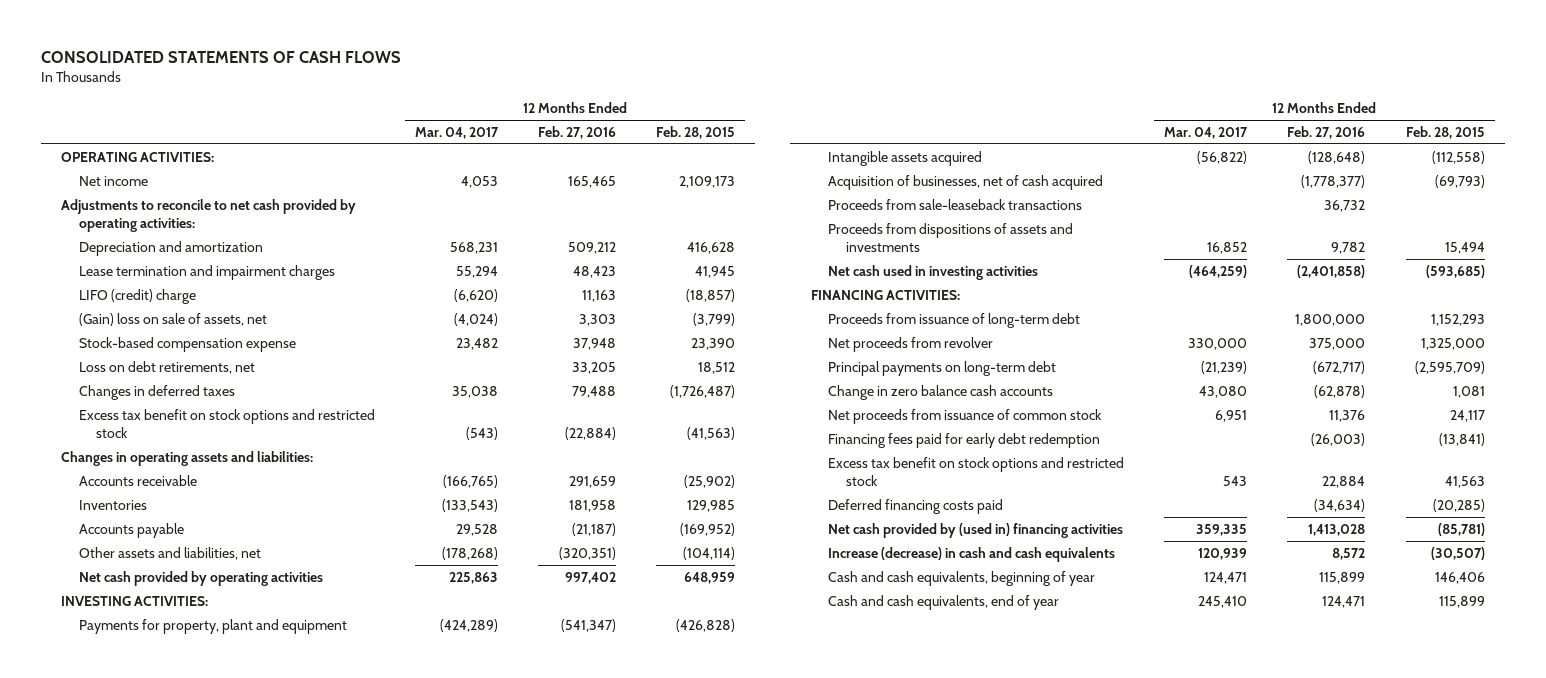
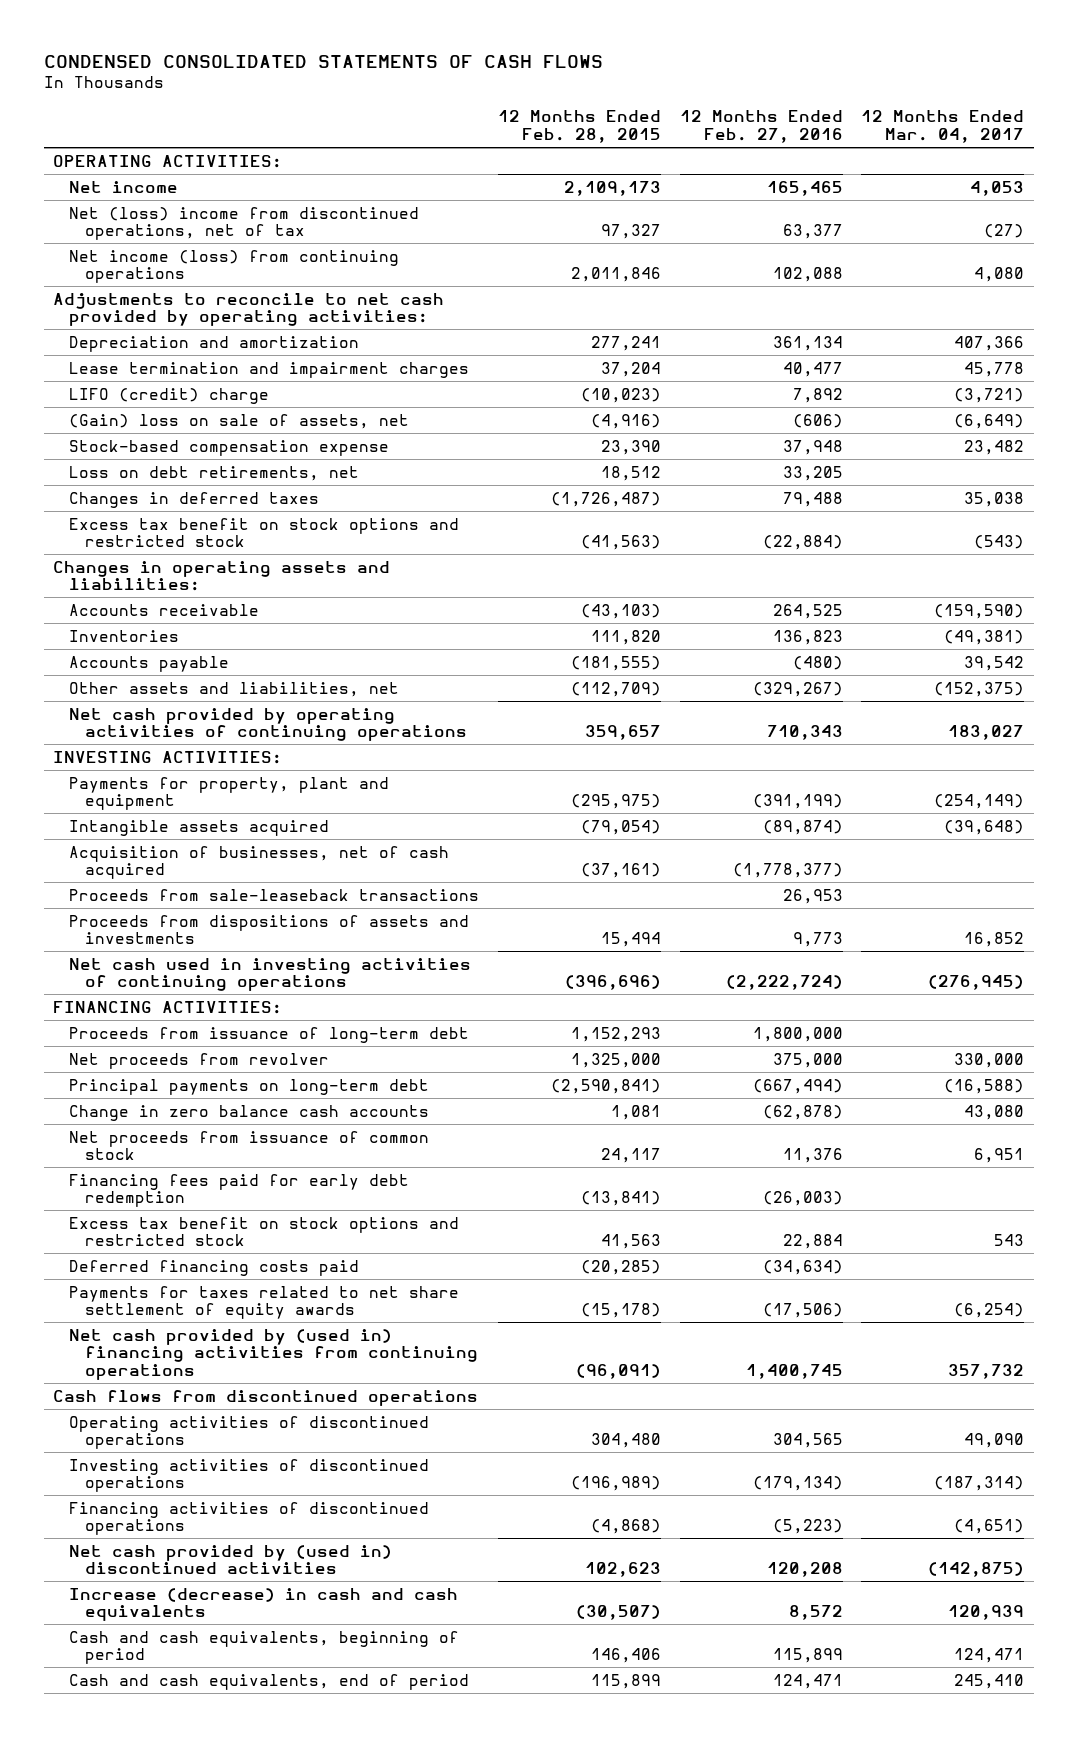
- CONSOLIDATED STATEMENTS OF CASH FLOWS
+ CONDENSED CONSOLIDATED STATEMENTS OF CASH FLOWS
- | 12 Months Ended Mar. 04, 2017 | 12 Months Ended Feb. 27, 2016 | 12 Months Ended Feb. 28, 2015
+ | 12 Months Ended Feb. 28, 2015 | 12 Months Ended Feb. 27, 2016 | 12 Months Ended Mar. 04, 2017
+ Net (loss) income from discontinued operations, net of tax | 97,327 | 63,377 | (27)
+ Net income (loss) from continuing operations | 2,011,846 | 102,088 | 4,080
- Depreciation and amortization | 568,231 | 509,212 | 416,628
- Lease termination and impairment charges | 55,294 | 48,423 | 41,945
- LIFO (credit) charge | (6,620) | 11,163 | (18,857)
- (Gain) loss on sale of assets, net | (4,024) | 3,303 | (3,799)
+ Depreciation and amortization | 277,241 | 361,134 | 407,366
+ Lease termination and impairment charges | 37,204 | 40,477 | 45,778
+ LIFO (credit) charge | (10,023) | 7,892 | (3,721)
+ (Gain) loss on sale of assets, net | (4,916) | (606) | (6,649)
- Accounts receivable | (166,765) | 291,659 | (25,902)
- Inventories | (133,543) | 181,958 | 129,985
- Accounts payable | 29,528 | (21,187) | (169,952)
- Other assets and liabilities, net | (178,268) | (320,351) | (104,114)
- Net cash provided by operating activities | 225,863 | 997,402 | 648,959
+ Accounts receivable | (43,103) | 264,525 | (159,590)
+ Inventories | 111,820 | 136,823 | (49,381)
+ Accounts payable | (181,555) | (480) | 39,542
+ Other assets and liabilities, net | (112,709) | (329,267) | (152,375)
+ Net cash provided by operating activities of continuing operations | 359,657 | 710,343 | 183,027
- Payments for property, plant and equipment | (424,289) | (541,347) | (426,828)
- Intangible assets acquired | (56,822) | (128,648) | (112,558)
- Acquisition of businesses, net of cash acquired | | (1,778,377) | (69,793)
- Proceeds from sale-leaseback transactions | | 36,732 |
- Proceeds from dispositions of assets and investments | 16,852 | 9,782 | 15,494
- Net cash used in investing activities | (464,259) | (2,401,858) | (593,685)
+ Payments for property, plant and equipment | (295,975) | (391,199) | (254,149)
+ Intangible assets acquired | (79,054) | (89,874) | (39,648)
+ Acquisition of businesses, net of cash acquired | (37,161) | (1,778,377) |
+ Proceeds from sale-leaseback transactions | | 26,953 |
+ Proceeds from dispositions of assets and investments | 15,494 | 9,773 | 16,852
+ Net cash used in investing activities of continuing operations | (396,696) | (2,222,724) | (276,945)
- Principal payments on long-term debt | (21,239) | (672,717) | (2,595,709)
+ Principal payments on long-term debt | (2,590,841) | (667,494) | (16,588)
- Net cash provided by (used in) financing activities | 359,335 | 1,413,028 | (85,781)
+ Payments for taxes related to net share settlement of equity awards | (15,178) | (17,506) | (6,254)
+ Net cash provided by (used in) financing activities from continuing operations | (96,091) | 1,400,745 | 357,732
+ Cash flows from discontinued operations
+ Operating activities of discontinued operations | 304,480 | 304,565 | 49,090
+ Investing activities of discontinued operations | (196,989) | (179,134) | (187,314)
+ Financing activities of discontinued operations | (4,868) | (5,223) | (4,651)
+ Net cash provided by (used in) discontinued activities | 102,623 | 120,208 | (142,875)
- Cash and cash equivalents, beginning of year | 124,471 | 115,899 | 146,406
- Cash and cash equivalents, end of year | 245,410 | 124,471 | 115,899
+ Cash and cash equivalents, beginning of period | 146,406 | 115,899 | 124,471
+ Cash and cash equivalents, end of period | 115,899 | 124,471 | 245,410

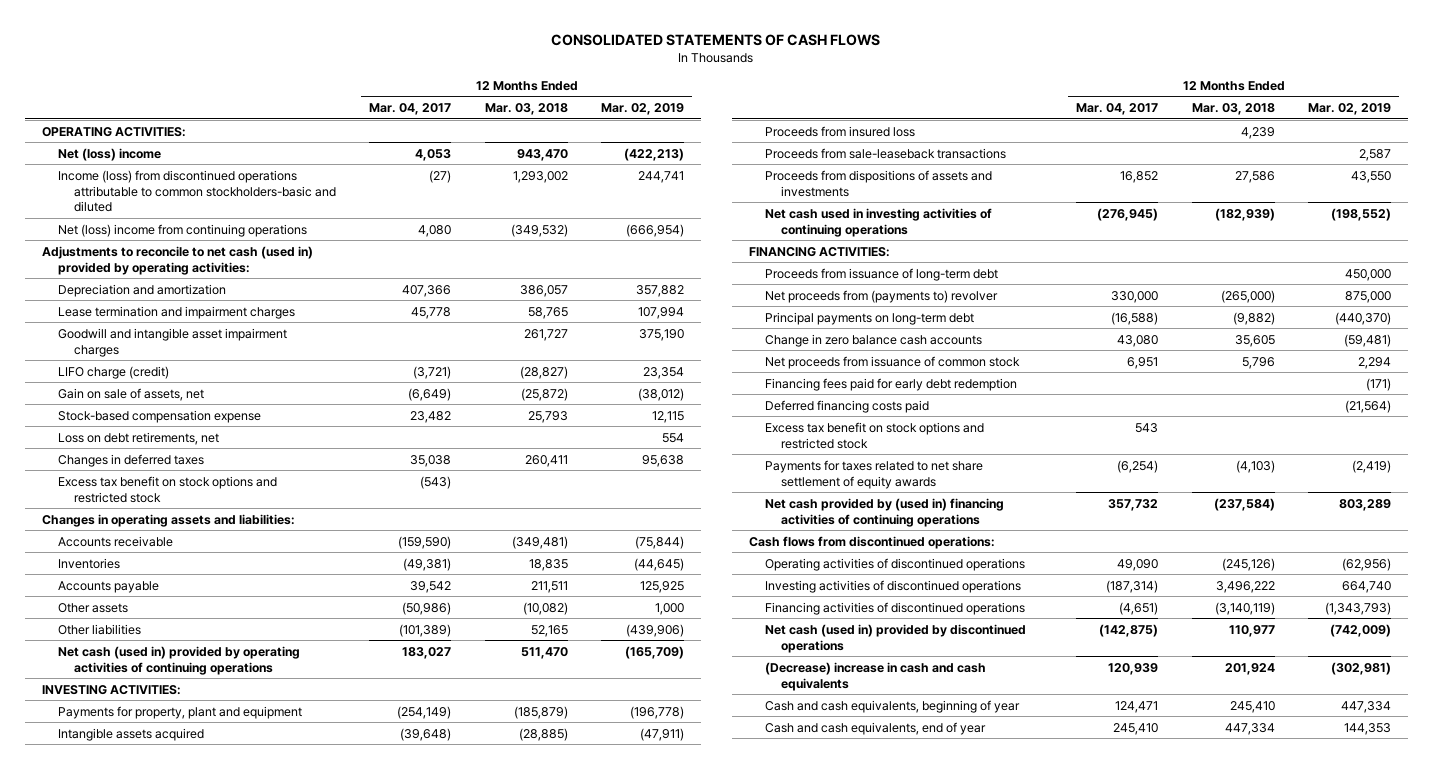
- CONDENSED CONSOLIDATED STATEMENTS OF CASH FLOWS
+ CONSOLIDATED STATEMENTS OF CASH FLOWS
- | 12 Months Ended Feb. 28, 2015 | 12 Months Ended Feb. 27, 2016 | 12 Months Ended Mar. 04, 2017
+ | 12 Months Ended Mar. 04, 2017 | 12 Months Ended Mar. 03, 2018 | 12 Months Ended Mar. 02, 2019
- Net income | 2,109,173 | 165,465 | 4,053
- Net (loss) income from discontinued operations, net of tax | 97,327 | 63,377 | (27)
- Net income (loss) from continuing operations | 2,011,846 | 102,088 | 4,080
- Adjustments to reconcile to net cash provided by operating activities:
+ Net (loss) income | 4,053 | 943,470 | (422,213)
+ Income (loss) from discontinued operations attributable to common stockholders-basic and diluted | (27) | 1,293,002 | 244,741
+ Net (loss) income from continuing operations | 4,080 | (349,532) | (666,954)
+ Adjustments to reconcile to net cash (used in) provided by operating activities:
- LIFO (credit) charge | (10,023) | 7,892 | (3,721)
- (Gain) loss on sale of assets, net | (4,916) | (606) | (6,649)
+ Goodwill and intangible asset impairment charges | | 261,727 | 375,190
+ LIFO charge (credit) | (3,721) | (28,827) | 23,354
+ Gain on sale of assets, net | (6,649) | (25,872) | (38,012)
- Other assets and liabilities, net | (112,709) | (329,267) | (152,375)
- Net cash provided by operating activities of continuing operations | 359,657 | 710,343 | 183,027
+ Other assets | (50,986) | (10,082) | 1,000
+ Other liabilities | (101,389) | 52,165 | (439,906)
+ Net cash (used in) provided by operating activities of continuing operations | 183,027 | 511,470 | (165,709)
- Acquisition of businesses, net of cash acquired | (37,161) | (1,778,377) |
+ Proceeds from insured loss | | 4,239 |
- Net proceeds from revolver | 1,325,000 | 375,000 | 330,000
+ Net proceeds from (payments to) revolver | 330,000 | (265,000) | 875,000
moved down: Excess tax benefit on stock options and restricted stock | 543 | |
- Net cash provided by (used in) financing activities from continuing operations | (96,091) | 1,400,745 | 357,732
- Cash flows from discontinued operations
+ Net cash provided by (used in) financing activities of continuing operations | 357,732 | (237,584) | 803,289
+ Cash flows from discontinued operations:
- Net cash provided by (used in) discontinued activities | 102,623 | 120,208 | (142,875)
- Increase (decrease) in cash and cash equivalents | (30,507) | 8,572 | 120,939
- Cash and cash equivalents, beginning of period | 146,406 | 115,899 | 124,471
- Cash and cash equivalents, end of period | 115,899 | 124,471 | 245,410
+ Net cash (used in) provided by discontinued operations | (142,875) | 110,977 | (742,009)
+ (Decrease) increase in cash and cash equivalents | 120,939 | 201,924 | (302,981)
+ Cash and cash equivalents, beginning of year | 124,471 | 245,410 | 447,334
+ Cash and cash equivalents, end of year | 245,410 | 447,334 | 144,353

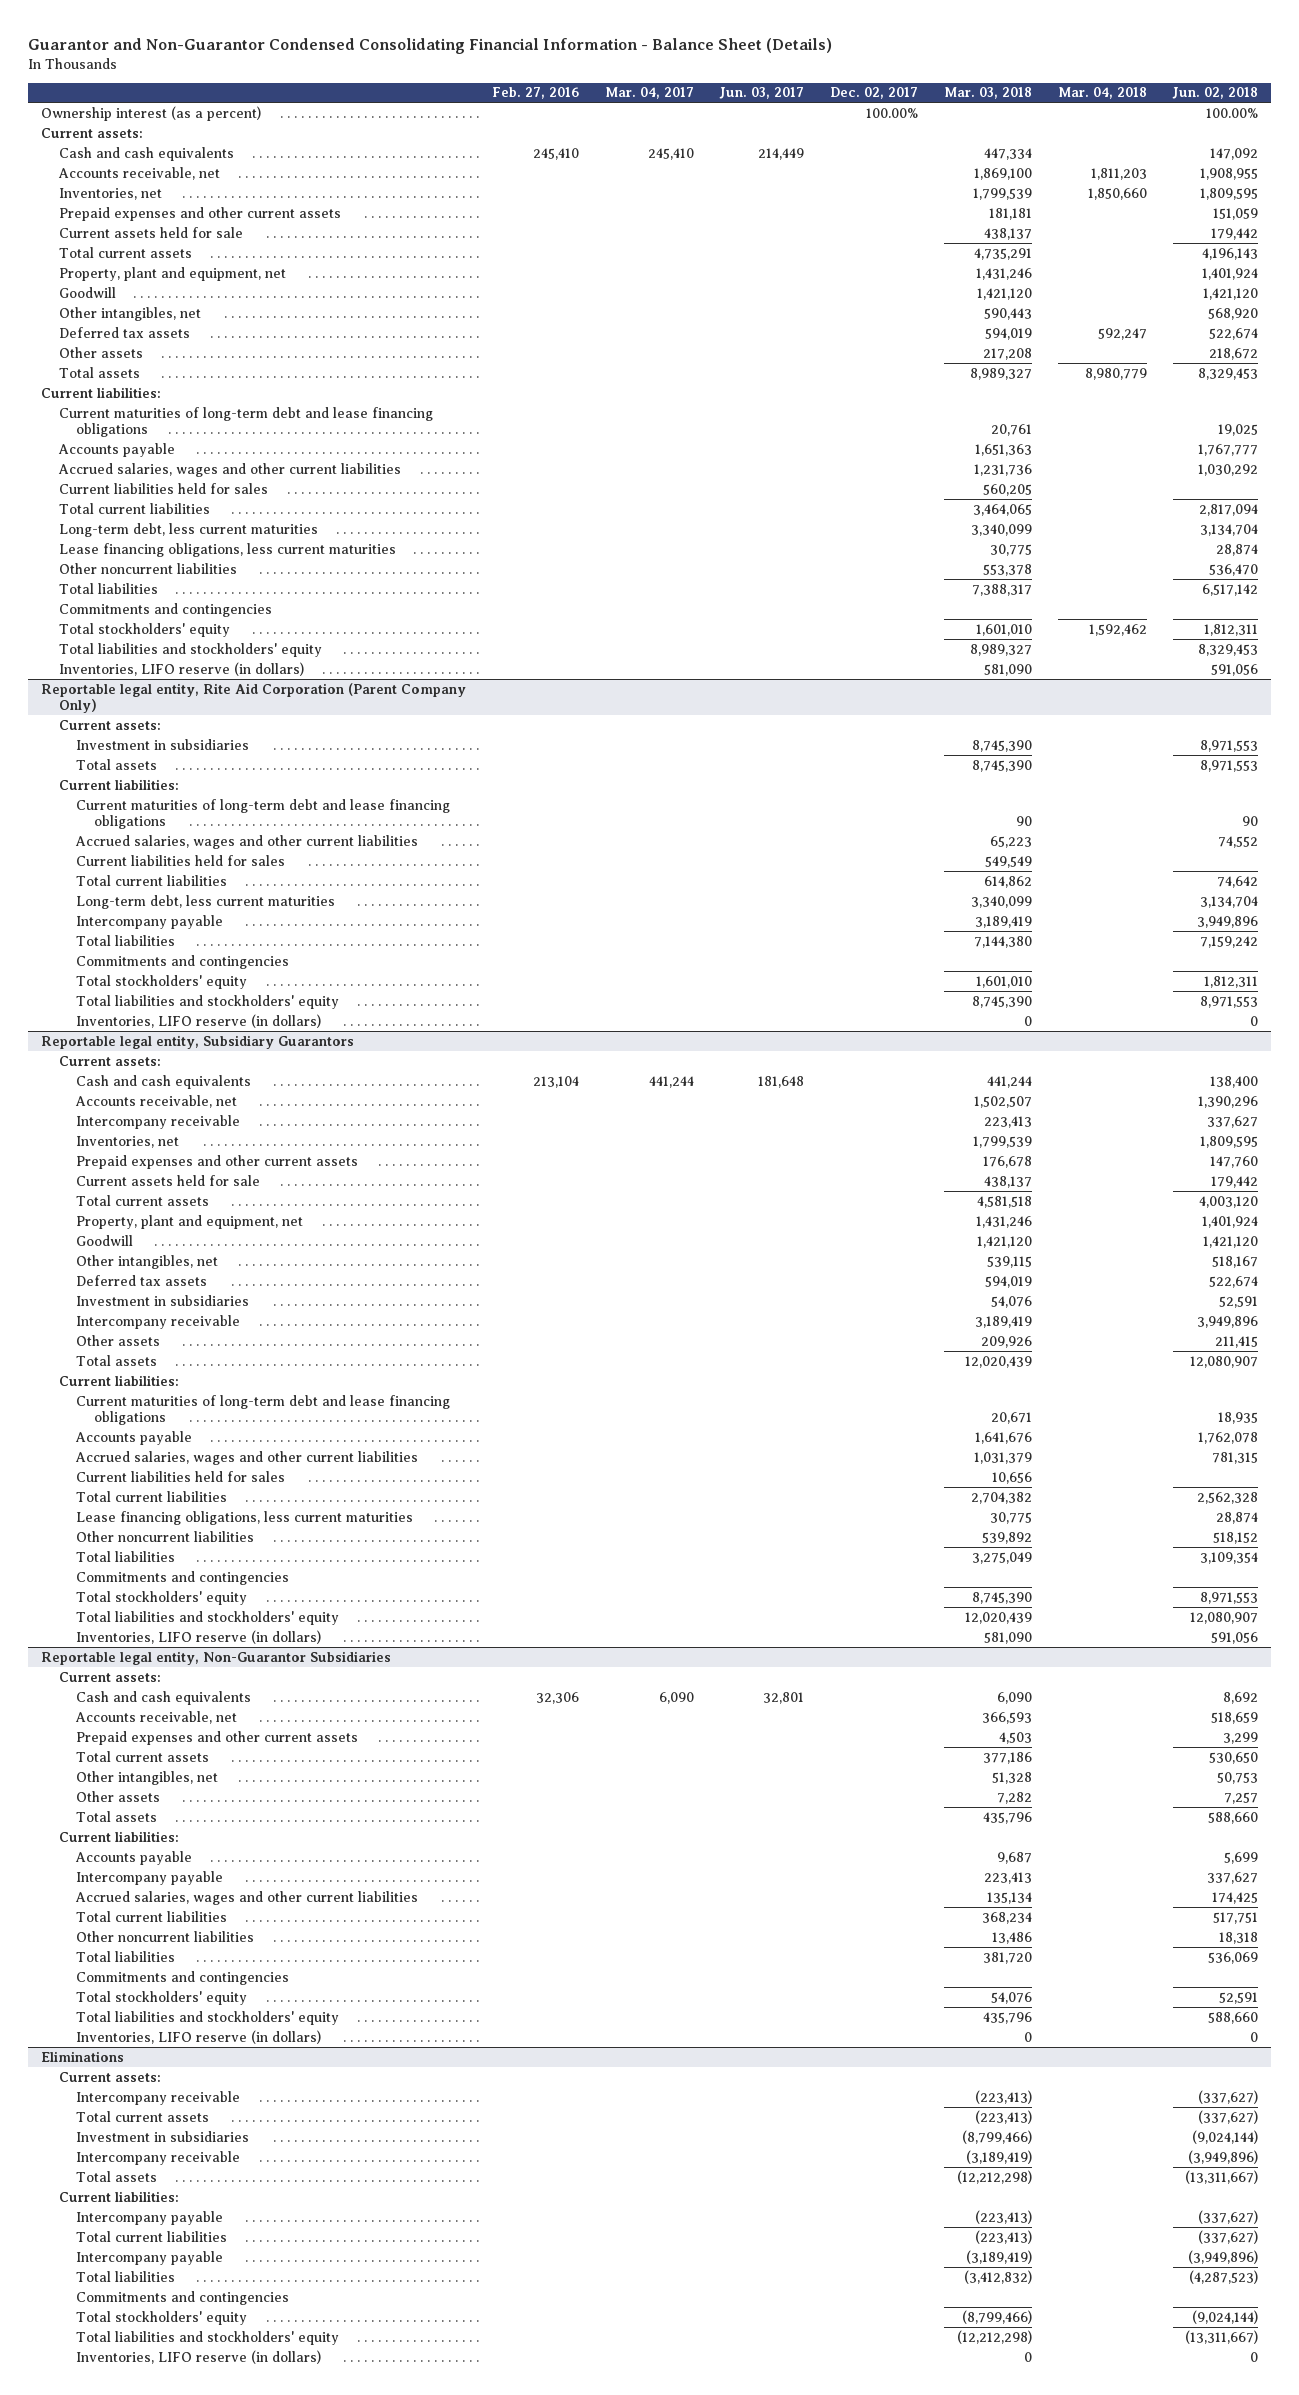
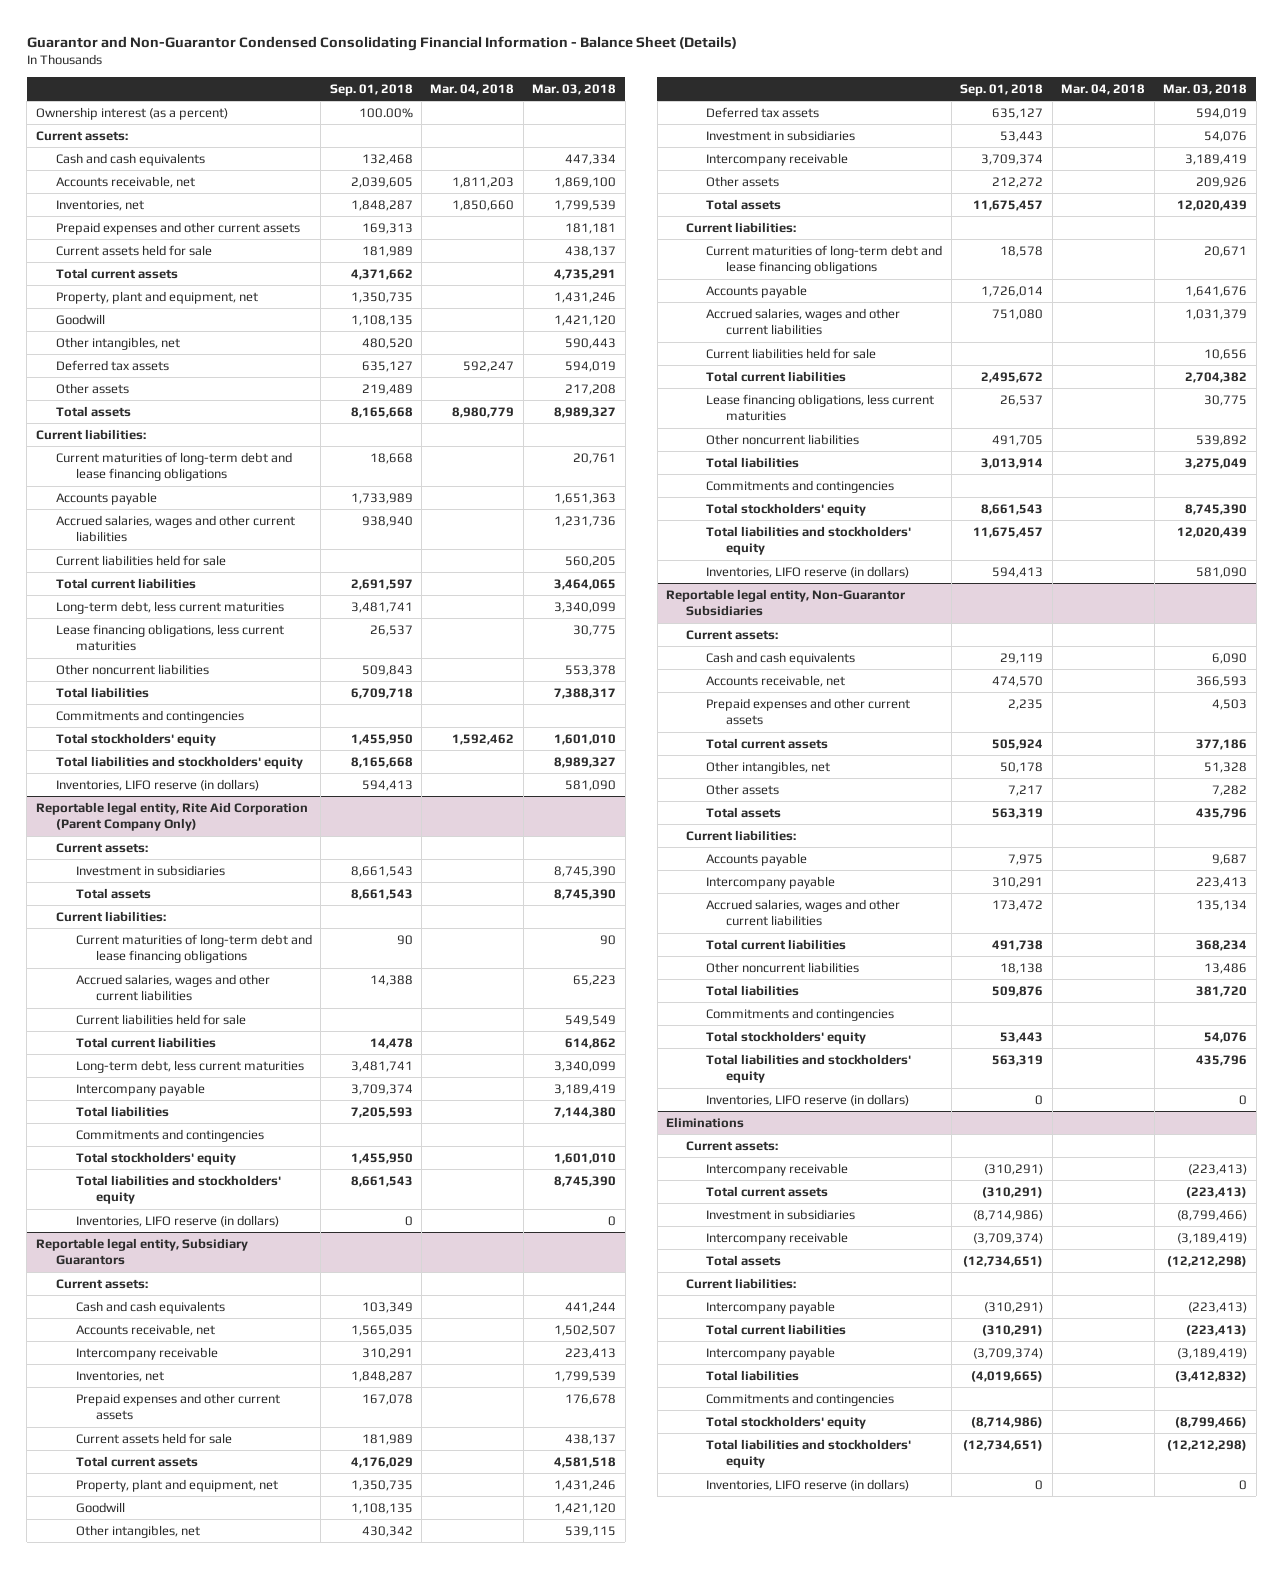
- | Feb. 27, 2016 | Mar. 04, 2017 | Jun. 03, 2017 | Dec. 02, 2017 | Mar. 03, 2018 | Mar. 04, 2018 | Jun. 02, 2018
+ | Sep. 01, 2018 | Mar. 04, 2018 | Mar. 03, 2018
- Current liabilities held for sales | | | | | 560,205 | |
+ Current liabilities held for sale | | | 560,205
@ Reportable legal entity, Rite Aid Corporation (Parent Company Only)
- Current liabilities held for sales | | | | | 549,549 | |
+ Current liabilities held for sale | | | 549,549
@ Reportable legal entity, Subsidiary Guarantors
- Current liabilities held for sales | | | | | 10,656 | |
+ Current liabilities held for sale | | | 10,656

